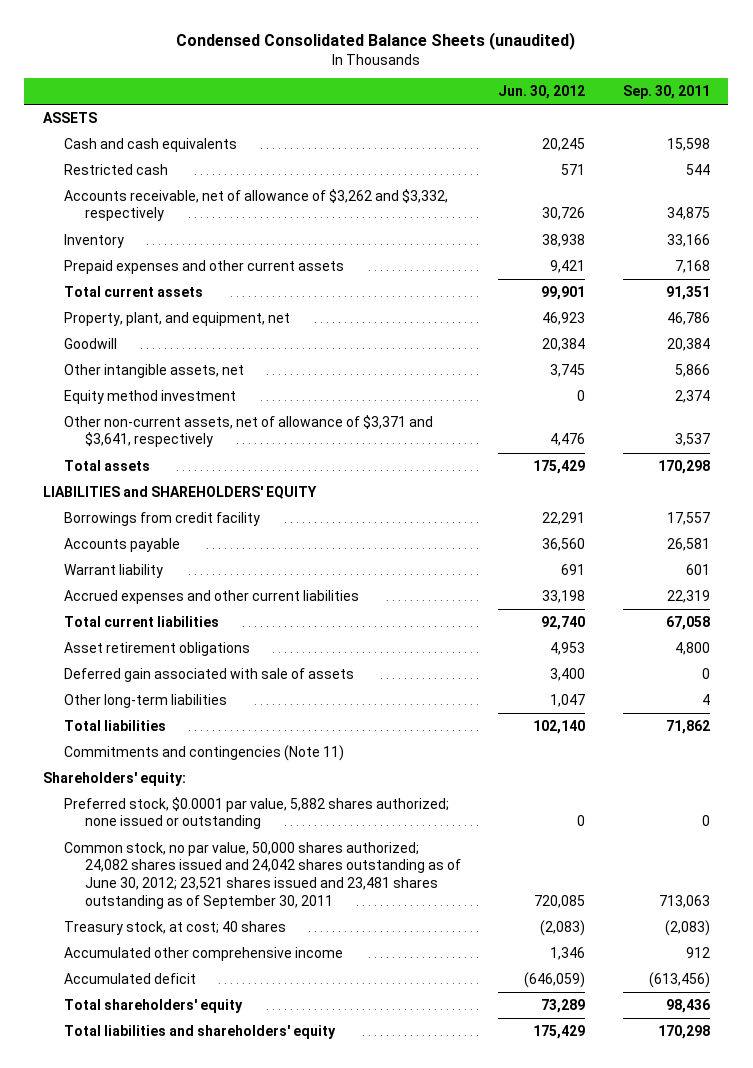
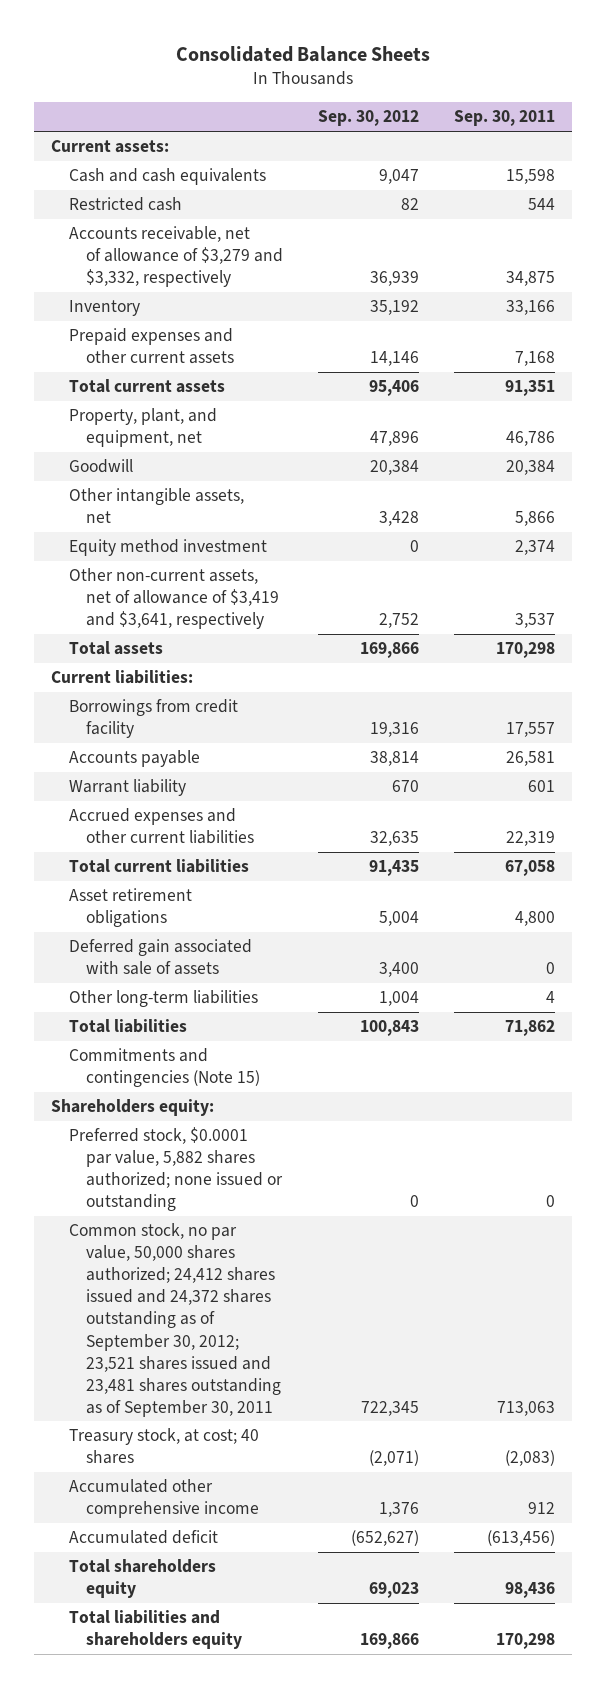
- Condensed Consolidated Balance Sheets (unaudited)
+ Consolidated Balance Sheets
- | Jun. 30, 2012 | Sep. 30, 2011
+ | Sep. 30, 2012 | Sep. 30, 2011
- ASSETS
+ Current assets:
- Accounts receivable, net of allowance of $3,262 and $3,332, respectively | 30,726 | 34,875
+ Accounts receivable, net of allowance of $3,279 and $3,332, respectively | 36,939 | 34,875
- Other non-current assets, net of allowance of $3,371 and $3,641, respectively | 4,476 | 3,537
+ Other non-current assets, net of allowance of $3,419 and $3,641, respectively | 2,752 | 3,537
- LIABILITIES and SHAREHOLDERS' EQUITY
+ Current liabilities:
- Commitments and contingencies (Note 11)
- Shareholders' equity:
+ Commitments and contingencies (Note 15)
+ Shareholders equity:
- Common stock, no par value, 50,000 shares authorized; 24,082 shares issued and 24,042 shares outstanding as of June 30, 2012; 23,521 shares issued and 23,481 shares outstanding as of September 30, 2011 | 720,085 | 713,063
+ Common stock, no par value, 50,000 shares authorized; 24,412 shares issued and 24,372 shares outstanding as of September 30, 2012; 23,521 shares issued and 23,481 shares outstanding as of September 30, 2011 | 722,345 | 713,063
- Total shareholders' equity | 73,289 | 98,436
- Total liabilities and shareholders' equity | 175,429 | 170,298
+ Total shareholders equity | 69,023 | 98,436
+ Total liabilities and shareholders equity | 169,866 | 170,298

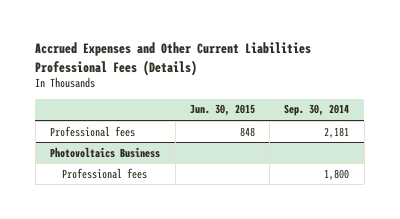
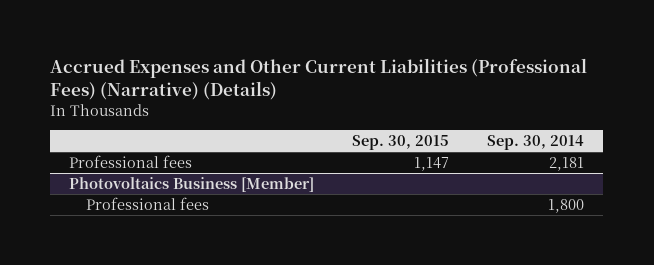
- Accrued Expenses and Other Current Liabilities Professional Fees (Details)
+ Accrued Expenses and Other Current Liabilities (Professional Fees) (Narrative) (Details)
- | Jun. 30, 2015 | Sep. 30, 2014
+ | Sep. 30, 2015 | Sep. 30, 2014
- Photovoltaics Business
+ Photovoltaics Business [Member]

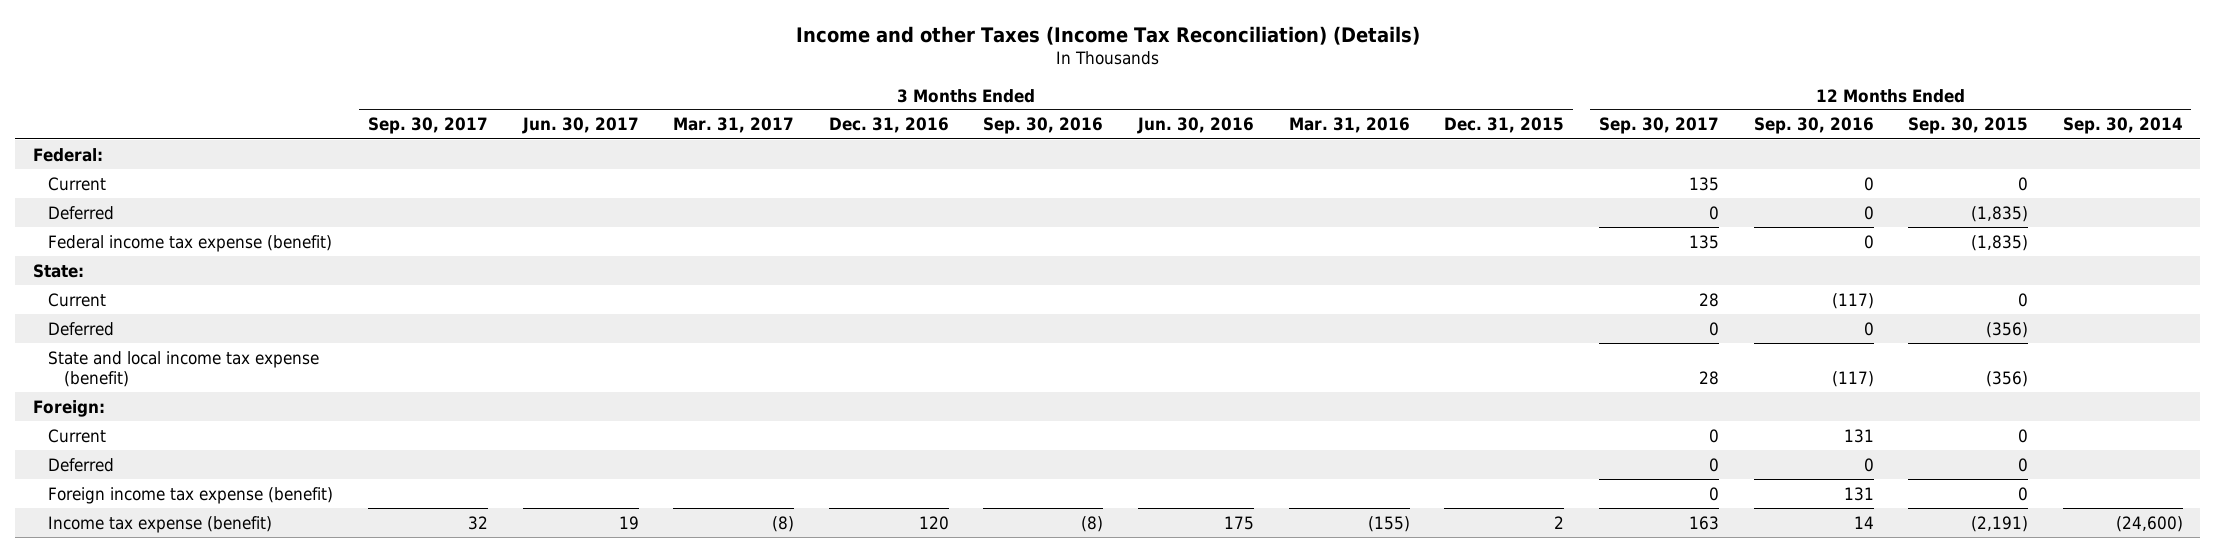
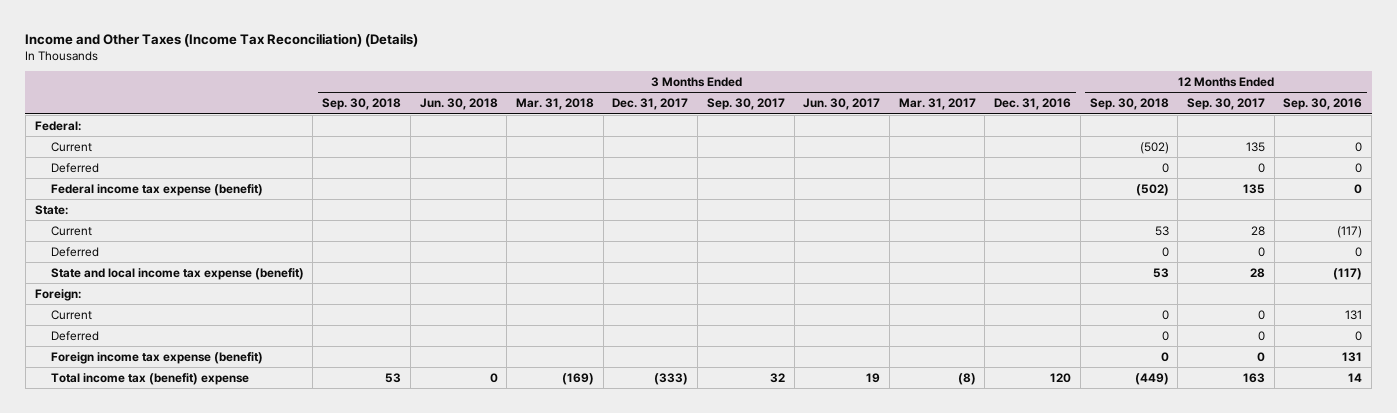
- Income and other Taxes (Income Tax Reconciliation) (Details)
+ Income and Other Taxes (Income Tax Reconciliation) (Details)
- | 3 Months Ended Sep. 30, 2017 | 3 Months Ended Jun. 30, 2017 | 3 Months Ended Mar. 31, 2017 | 3 Months Ended Dec. 31, 2016 | 3 Months Ended Sep. 30, 2016 | 3 Months Ended Jun. 30, 2016 | 3 Months Ended Mar. 31, 2016 | 3 Months Ended Dec. 31, 2015 | 12 Months Ended Sep. 30, 2017 | 12 Months Ended Sep. 30, 2016 | 12 Months Ended Sep. 30, 2015 | 12 Months Ended Sep. 30, 2014
+ | 3 Months Ended Sep. 30, 2018 | 3 Months Ended Jun. 30, 2018 | 3 Months Ended Mar. 31, 2018 | 3 Months Ended Dec. 31, 2017 | 3 Months Ended Sep. 30, 2017 | 3 Months Ended Jun. 30, 2017 | 3 Months Ended Mar. 31, 2017 | 3 Months Ended Dec. 31, 2016 | 12 Months Ended Sep. 30, 2018 | 12 Months Ended Sep. 30, 2017 | 12 Months Ended Sep. 30, 2016
- Income tax expense (benefit) | 32 | 19 | (8) | 120 | (8) | 175 | (155) | 2 | 163 | 14 | (2,191) | (24,600)
+ Total income tax (benefit) expense | 53 | 0 | (169) | (333) | 32 | 19 | (8) | 120 | (449) | 163 | 14

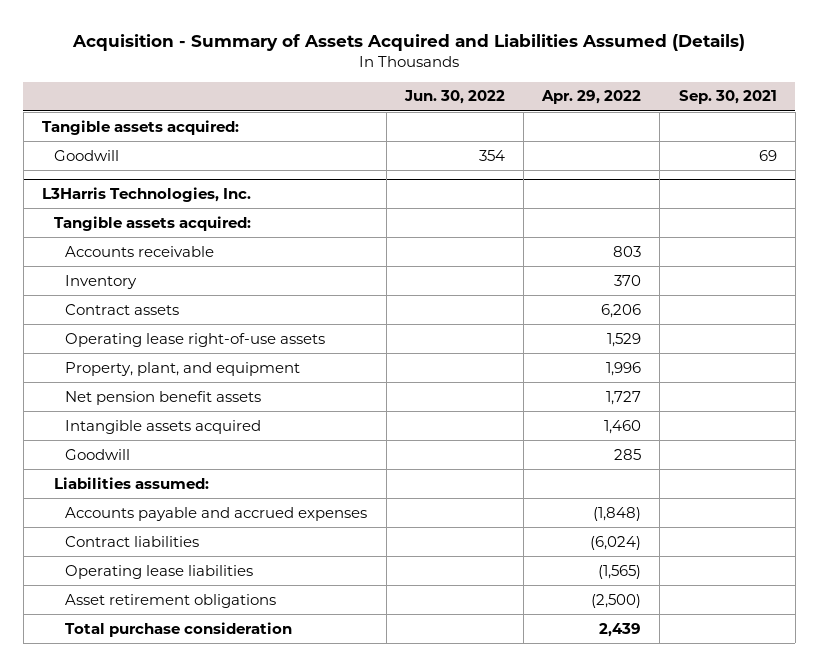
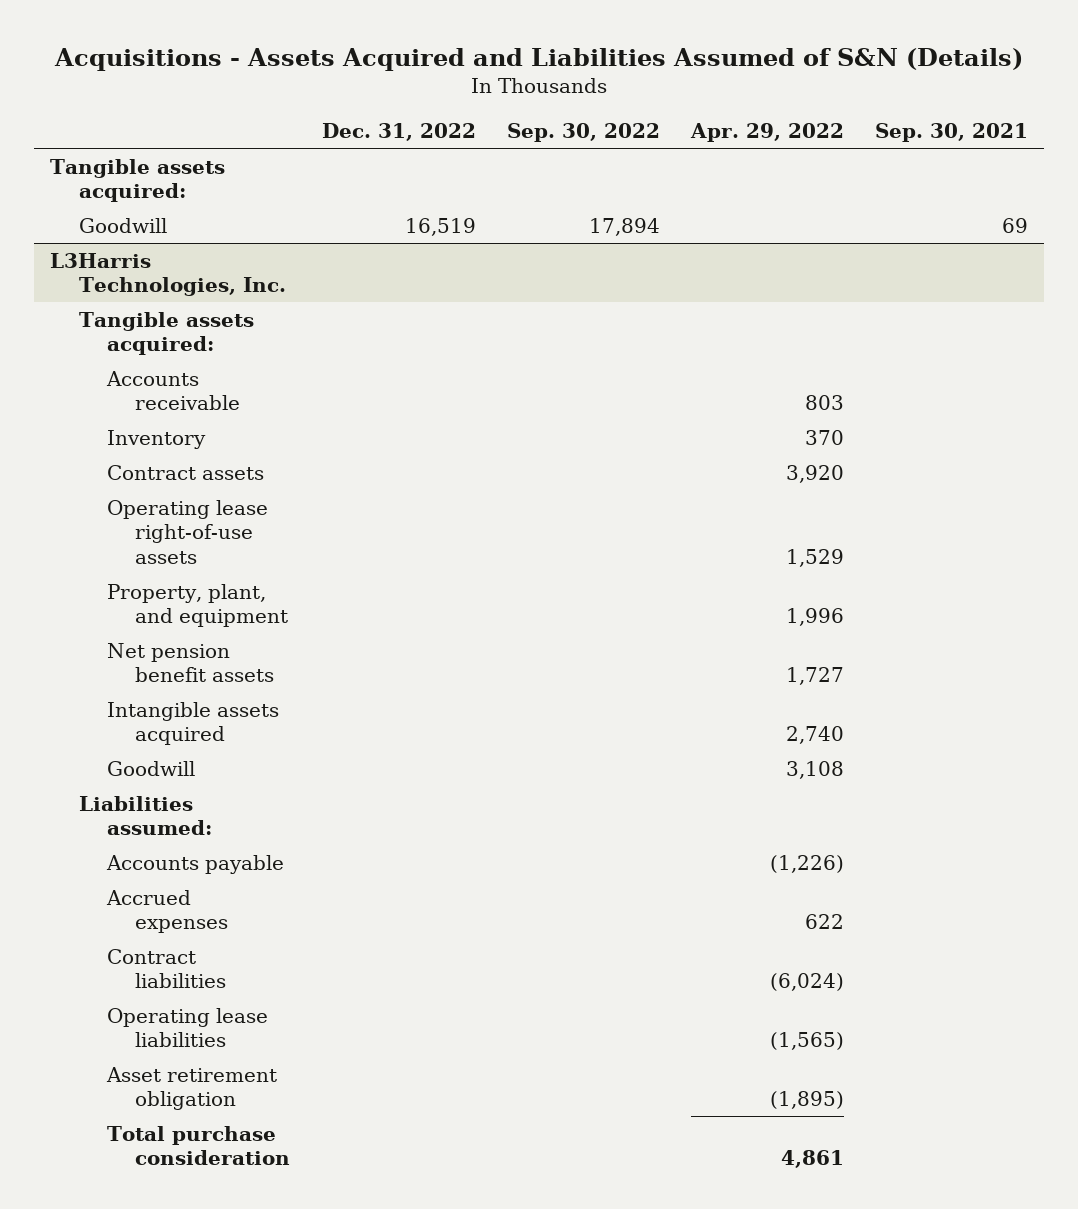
- Acquisition - Summary of Assets Acquired and Liabilities Assumed (Details)
+ Acquisitions - Assets Acquired and Liabilities Assumed of S&N (Details)
- | Jun. 30, 2022 | Apr. 29, 2022 | Sep. 30, 2021
+ | Dec. 31, 2022 | Sep. 30, 2022 | Apr. 29, 2022 | Sep. 30, 2021
@ L3Harris Technologies, Inc.
- Contract assets | | 6,206 |
+ Contract assets | | | 3,920 |
- Intangible assets acquired | | 1,460 |
- Goodwill | | 285 |
+ Intangible assets acquired | | | 2,740 |
+ Goodwill | | | 3,108 |
- Accounts payable and accrued expenses | | (1,848) |
+ Accounts payable | | | (1,226) |
+ Accrued expenses | | | 622 |
- Asset retirement obligations | | (2,500) |
- Total purchase consideration | | 2,439 |
+ Asset retirement obligation | | | (1,895) |
+ Total purchase consideration | | | 4,861 |

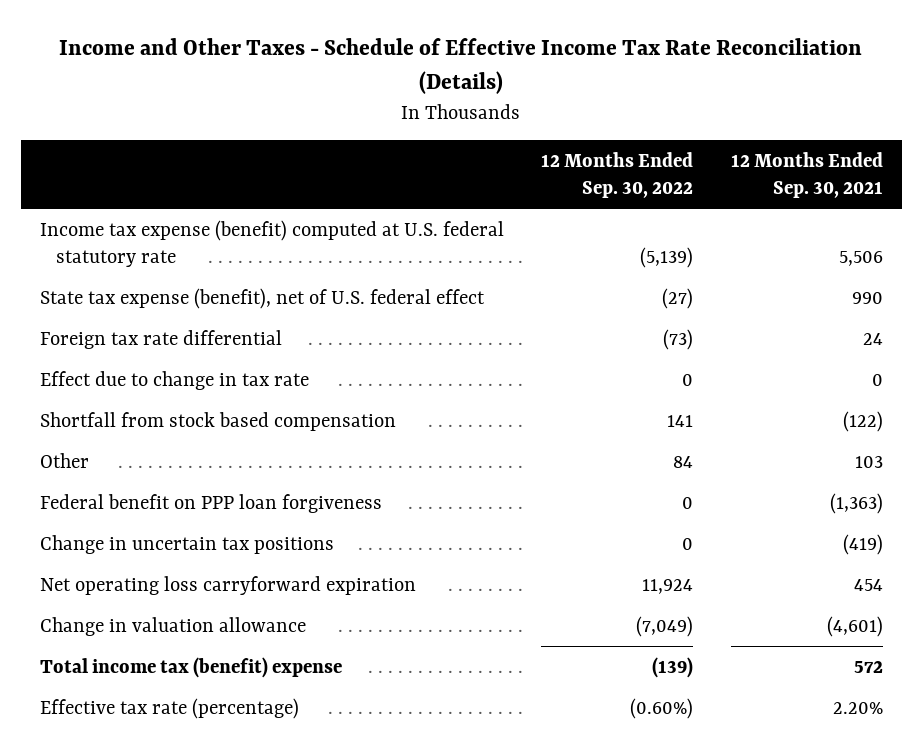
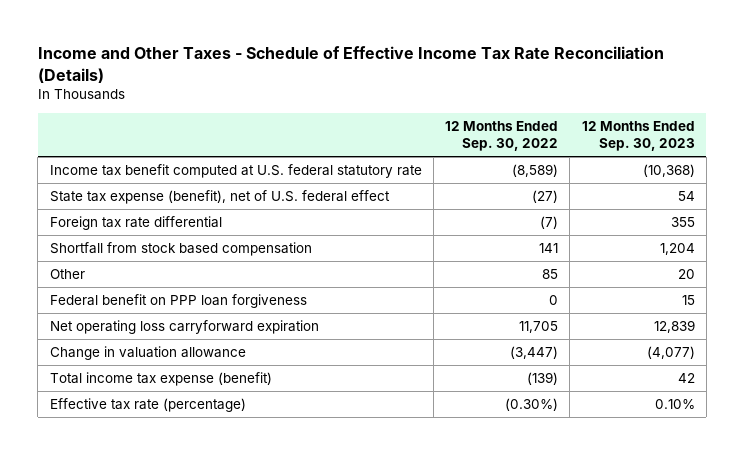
- | 12 Months Ended Sep. 30, 2022 | 12 Months Ended Sep. 30, 2021
+ | 12 Months Ended Sep. 30, 2022 | 12 Months Ended Sep. 30, 2023
- Income tax expense (benefit) computed at U.S. federal statutory rate | (5,139) | 5,506
+ Income tax benefit computed at U.S. federal statutory rate | (8,589) | (10,368)
- Foreign tax rate differential | (73) | 24
- Effect due to change in tax rate | 0 | 0
+ Foreign tax rate differential | (7) | 355
- Other | 84 | 103
+ Other | 85 | 20
- Change in uncertain tax positions | 0 | (419)
- Net operating loss carryforward expiration | 11,924 | 454
- Change in valuation allowance | (7,049) | (4,601)
- Total income tax (benefit) expense | (139) | 572
- Effective tax rate (percentage) | (0.60%) | 2.20%
+ Net operating loss carryforward expiration | 11,705 | 12,839
+ Change in valuation allowance | (3,447) | (4,077)
+ Total income tax expense (benefit) | (139) | 42
+ Effective tax rate (percentage) | (0.30%) | 0.10%

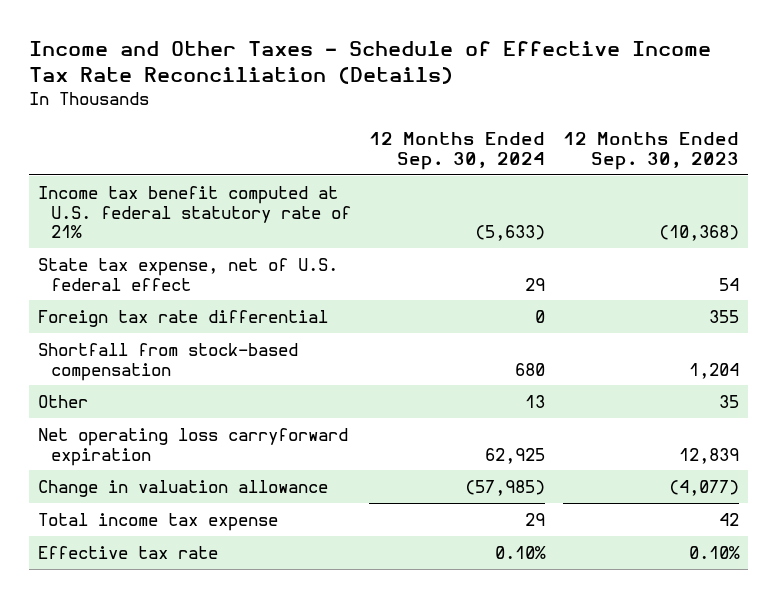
- | 12 Months Ended Sep. 30, 2022 | 12 Months Ended Sep. 30, 2023
+ | 12 Months Ended Sep. 30, 2024 | 12 Months Ended Sep. 30, 2023
- Income tax benefit computed at U.S. federal statutory rate | (8,589) | (10,368)
- State tax expense (benefit), net of U.S. federal effect | (27) | 54
+ Income tax benefit computed at U.S. federal statutory rate of 21% | (5,633) | (10,368)
+ State tax expense, net of U.S. federal effect | 29 | 54
- Shortfall from stock based compensation | 141 | 1,204
- Other | 85 | 20
- Federal benefit on PPP loan forgiveness | 0 | 15
+ Shortfall from stock-based compensation | 680 | 1,204
+ Other | 13 | 35
- Total income tax expense (benefit) | (139) | 42
- Effective tax rate (percentage) | (0.30%) | 0.10%
+ Total income tax expense | 29 | 42
+ Effective tax rate | 0.10% | 0.10%

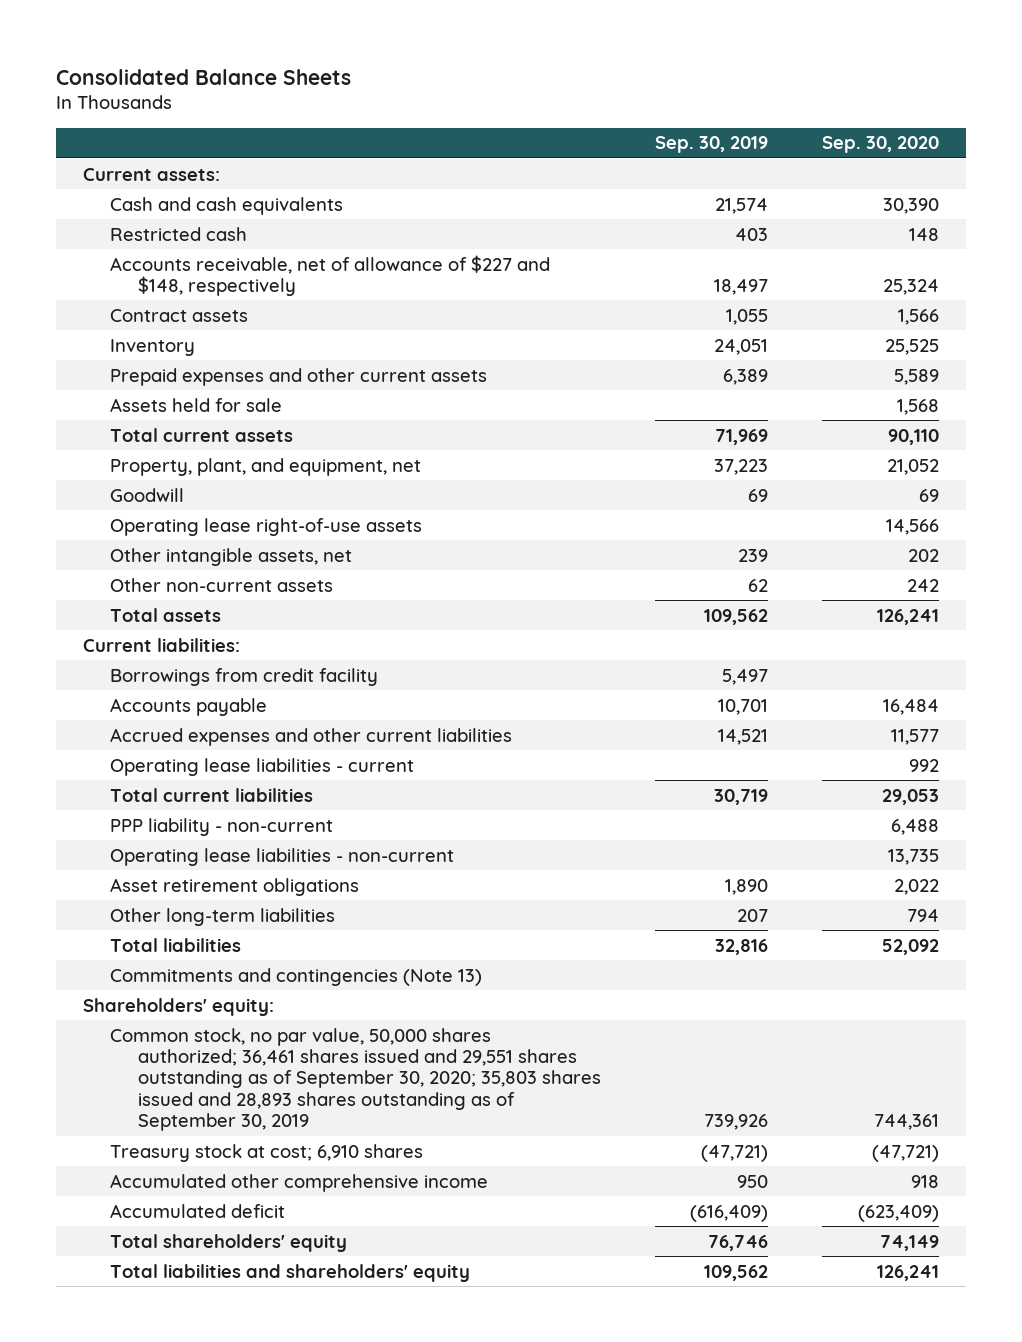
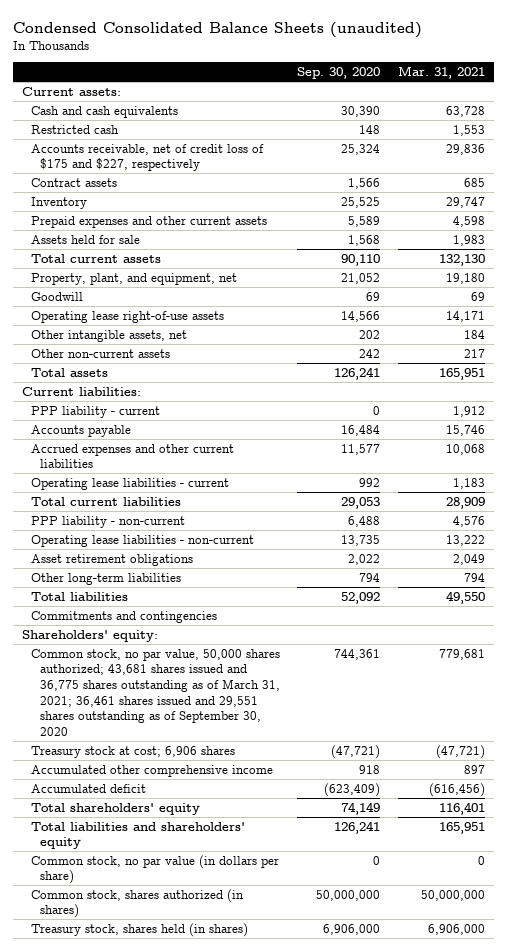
- Consolidated Balance Sheets
+ Condensed Consolidated Balance Sheets (unaudited)
- | Sep. 30, 2019 | Sep. 30, 2020
+ | Sep. 30, 2020 | Mar. 31, 2021
- Accounts receivable, net of allowance of $227 and $148, respectively | 18,497 | 25,324
+ Accounts receivable, net of credit loss of $175 and $227, respectively | 25,324 | 29,836
- Borrowings from credit facility | 5,497 |
+ PPP liability - current | 0 | 1,912
- Commitments and contingencies (Note 13)
+ Commitments and contingencies
- Common stock, no par value, 50,000 shares authorized; 36,461 shares issued and 29,551 shares outstanding as of September 30, 2020; 35,803 shares issued and 28,893 shares outstanding as of September 30, 2019 | 739,926 | 744,361
- Treasury stock at cost; 6,910 shares | (47,721) | (47,721)
+ Common stock, no par value, 50,000 shares authorized; 43,681 shares issued and 36,775 shares outstanding as of March 31, 2021; 36,461 shares issued and 29,551 shares outstanding as of September 30, 2020 | 744,361 | 779,681
+ Treasury stock at cost; 6,906 shares | (47,721) | (47,721)
+ Common stock, no par value (in dollars per share) | 0 | 0
+ Common stock, shares authorized (in shares) | 50,000,000 | 50,000,000
+ Treasury stock, shares held (in shares) | 6,906,000 | 6,906,000

